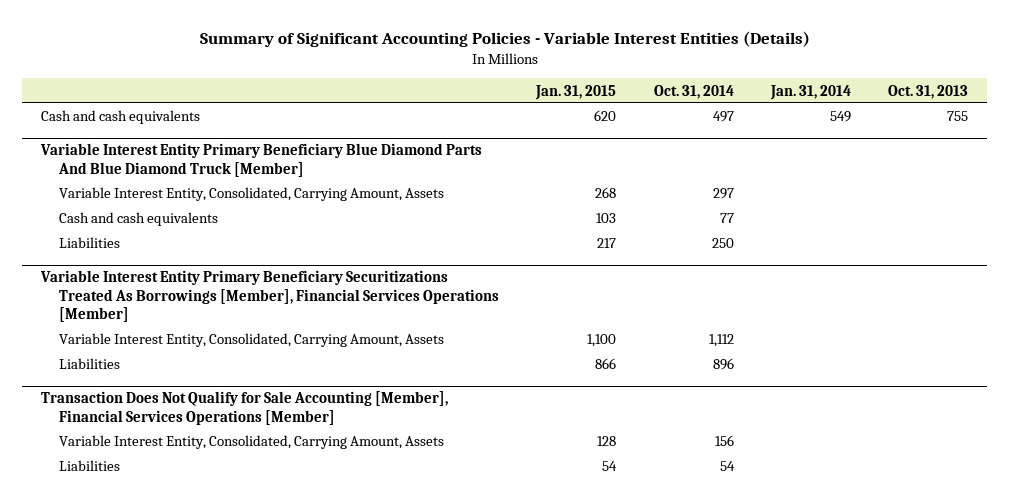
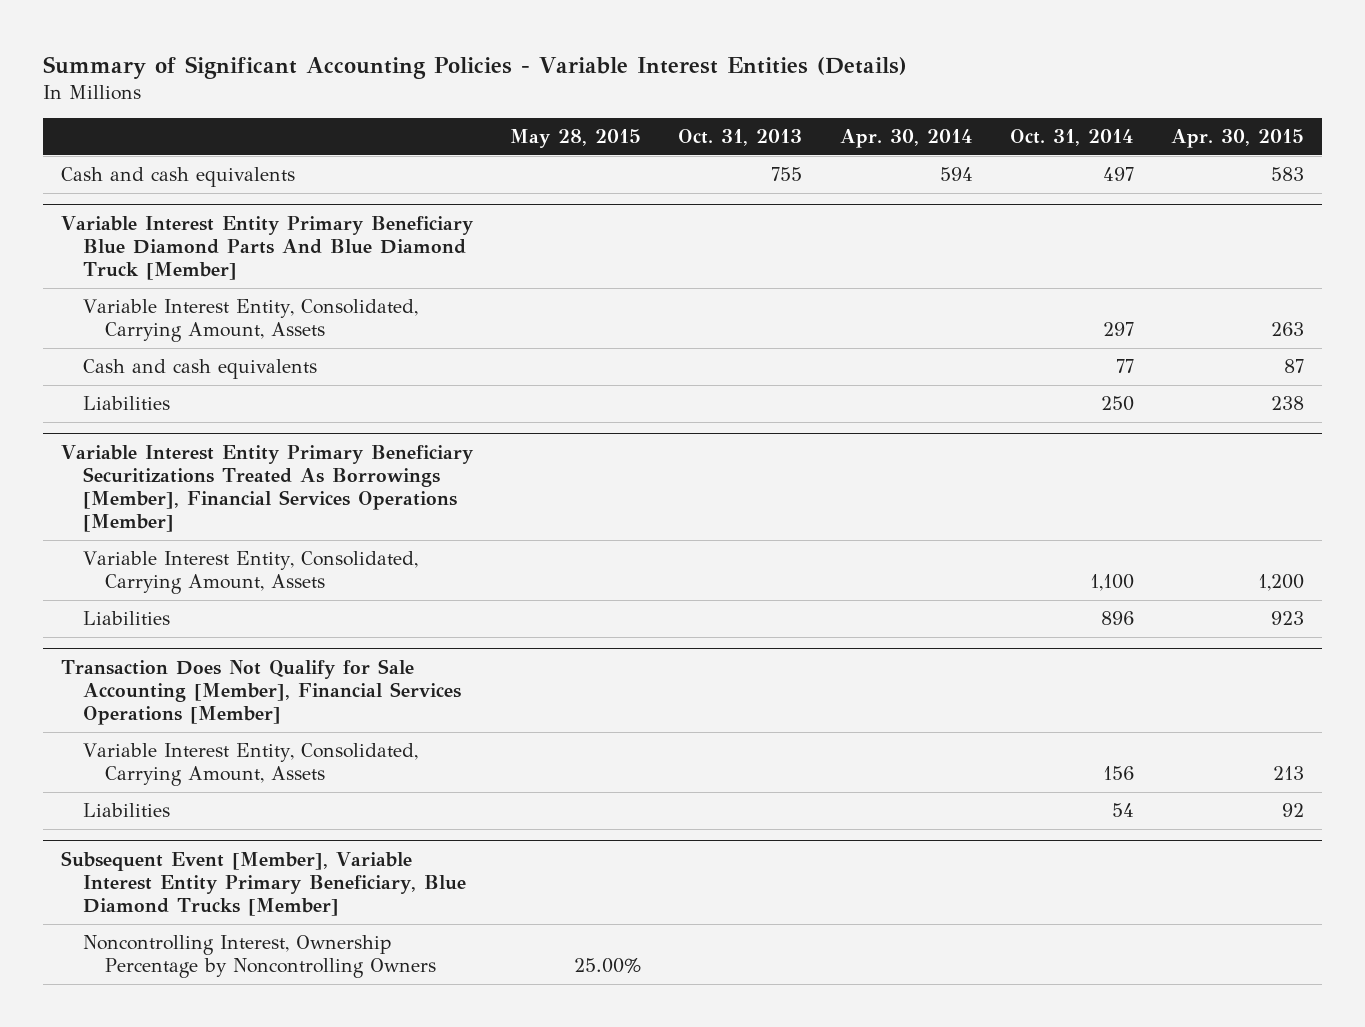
- | Jan. 31, 2015 | Oct. 31, 2014 | Jan. 31, 2014 | Oct. 31, 2013
+ | May 28, 2015 | Oct. 31, 2013 | Apr. 30, 2014 | Oct. 31, 2014 | Apr. 30, 2015
@ Variable Interest Entity Primary Beneficiary Securitizations Treated As Borrowings [Member], Financial Services Operations [Member]
- Variable Interest Entity, Consolidated, Carrying Amount, Assets | 1,100 | 1,112 | |
+ Variable Interest Entity, Consolidated, Carrying Amount, Assets | | | | 1,100 | 1,200
+ Subsequent Event [Member], Variable Interest Entity Primary Beneficiary, Blue Diamond Trucks [Member]
+ Noncontrolling Interest, Ownership Percentage by Noncontrolling Owners | 25.00% | | | |

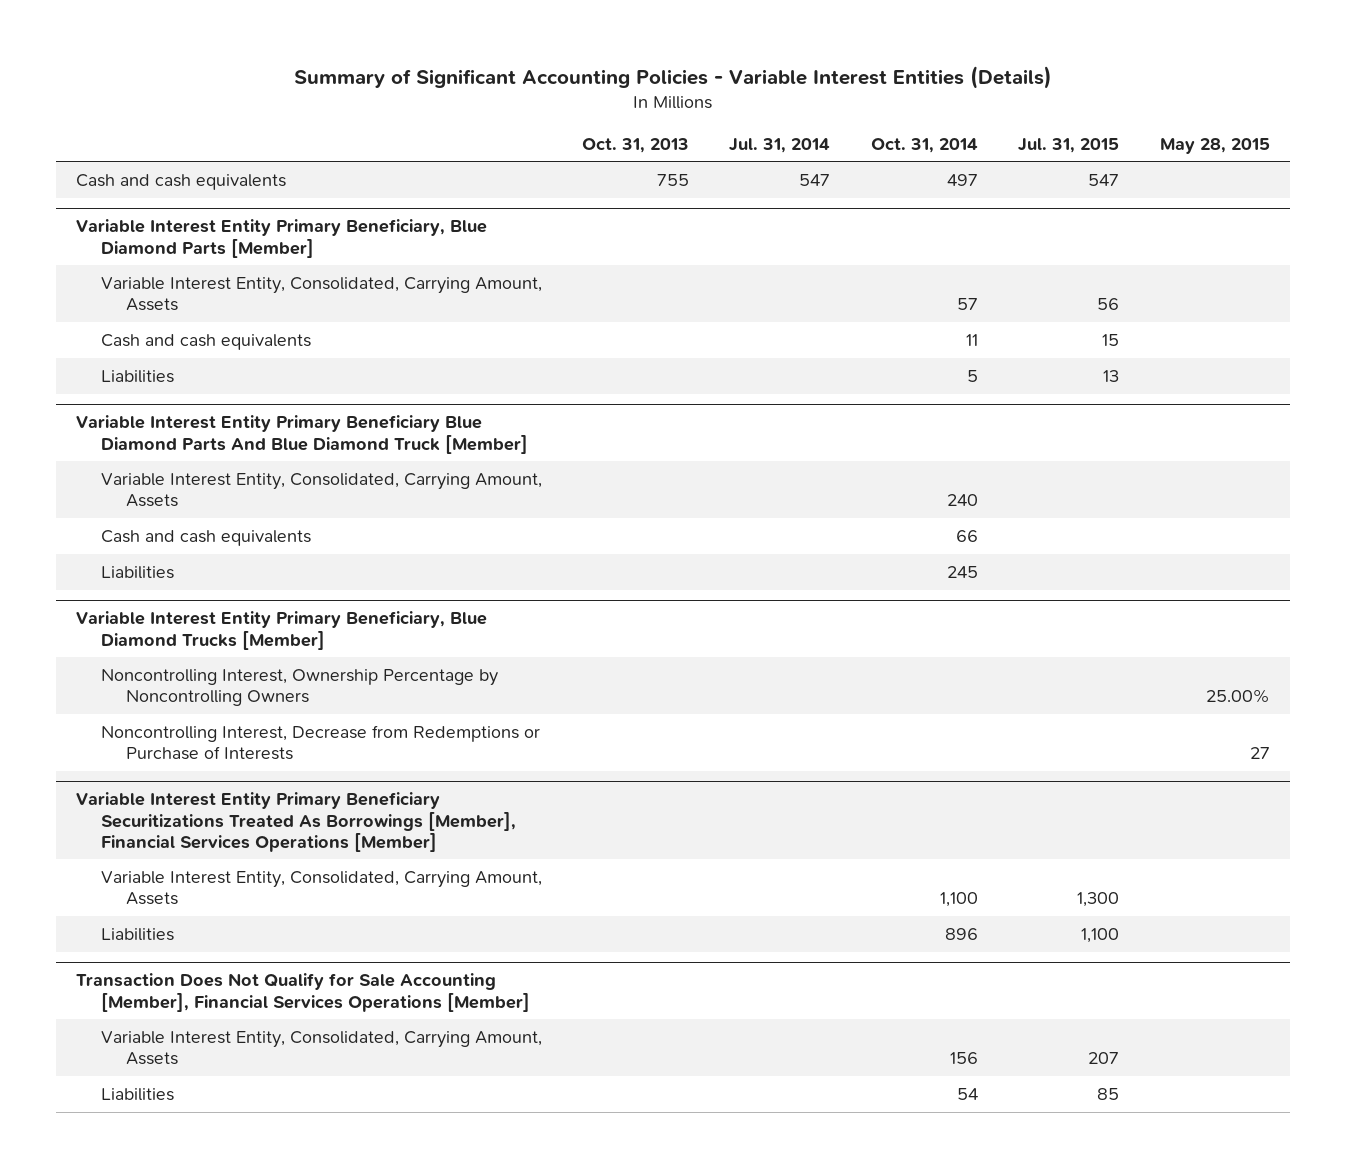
- | May 28, 2015 | Oct. 31, 2013 | Apr. 30, 2014 | Oct. 31, 2014 | Apr. 30, 2015
+ | Oct. 31, 2013 | Jul. 31, 2014 | Oct. 31, 2014 | Jul. 31, 2015 | May 28, 2015
+ Variable Interest Entity Primary Beneficiary, Blue Diamond Parts [Member]
+ Variable Interest Entity, Consolidated, Carrying Amount, Assets | | | 57 | 56 |
+ Cash and cash equivalents | | | 11 | 15 |
+ Liabilities | | | 5 | 13 |
@ Variable Interest Entity Primary Beneficiary Blue Diamond Parts And Blue Diamond Truck [Member]
- Variable Interest Entity, Consolidated, Carrying Amount, Assets | | | | 297 | 263
- Cash and cash equivalents | | | | 77 | 87
- Liabilities | | | | 250 | 238
+ Variable Interest Entity, Consolidated, Carrying Amount, Assets | | | 240 | |
+ Cash and cash equivalents | | | 66 | |
+ Liabilities | | | 245 | |
+ Variable Interest Entity Primary Beneficiary, Blue Diamond Trucks [Member]
+ Noncontrolling Interest, Ownership Percentage by Noncontrolling Owners | | | | | 25.00%
+ Noncontrolling Interest, Decrease from Redemptions or Purchase of Interests | | | | | 27
- Subsequent Event [Member], Variable Interest Entity Primary Beneficiary, Blue Diamond Trucks [Member]
- Noncontrolling Interest, Ownership Percentage by Noncontrolling Owners | 25.00% | | | |

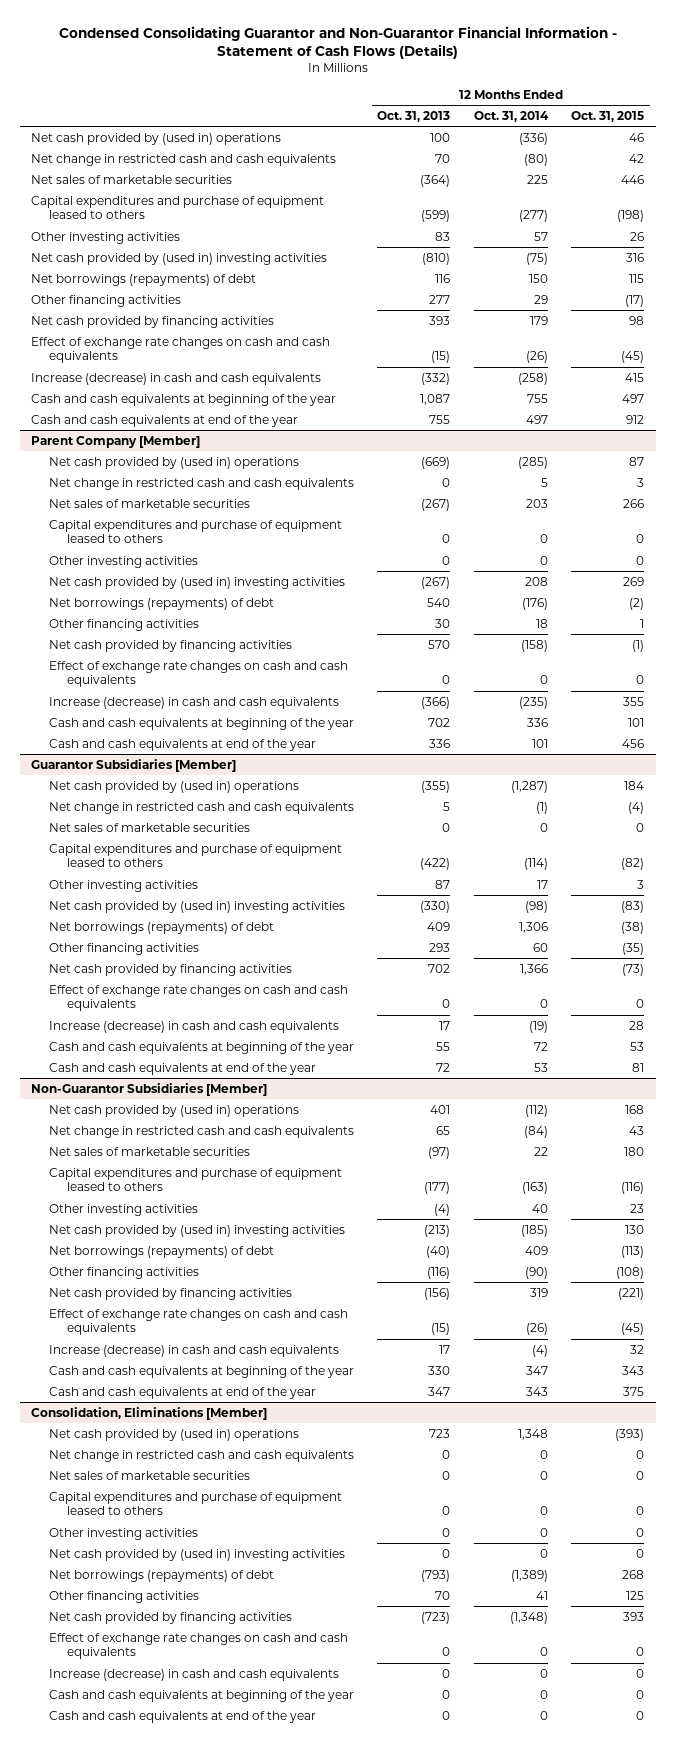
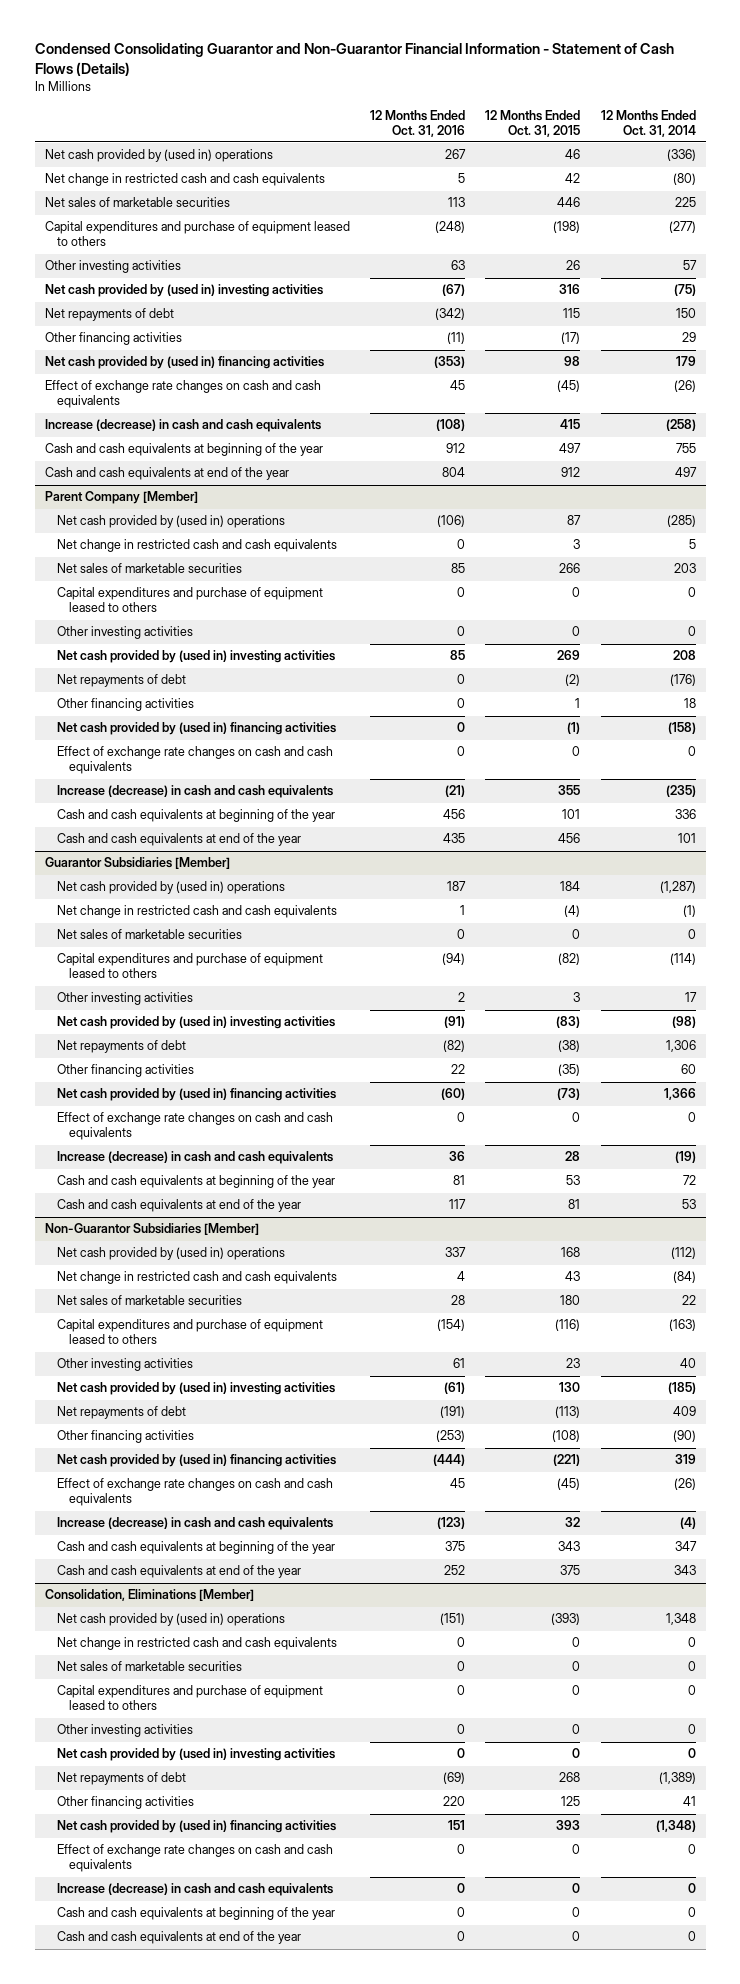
- | 12 Months Ended Oct. 31, 2013 | 12 Months Ended Oct. 31, 2014 | 12 Months Ended Oct. 31, 2015
+ | 12 Months Ended Oct. 31, 2016 | 12 Months Ended Oct. 31, 2015 | 12 Months Ended Oct. 31, 2014
- Net borrowings (repayments) of debt | 116 | 150 | 115
+ Net repayments of debt | (342) | 115 | 150
- Net cash provided by financing activities | 393 | 179 | 98
+ Net cash provided by (used in) financing activities | (353) | 98 | 179
@ Parent Company [Member]
- Net borrowings (repayments) of debt | 540 | (176) | (2)
+ Net repayments of debt | 0 | (2) | (176)
- Net cash provided by financing activities | 570 | (158) | (1)
+ Net cash provided by (used in) financing activities | 0 | (1) | (158)
@ Guarantor Subsidiaries [Member]
- Net borrowings (repayments) of debt | 409 | 1,306 | (38)
+ Net repayments of debt | (82) | (38) | 1,306
- Net cash provided by financing activities | 702 | 1,366 | (73)
+ Net cash provided by (used in) financing activities | (60) | (73) | 1,366
@ Non-Guarantor Subsidiaries [Member]
- Net borrowings (repayments) of debt | (40) | 409 | (113)
+ Net repayments of debt | (191) | (113) | 409
- Net cash provided by financing activities | (156) | 319 | (221)
+ Net cash provided by (used in) financing activities | (444) | (221) | 319
@ Consolidation, Eliminations [Member]
- Net borrowings (repayments) of debt | (793) | (1,389) | 268
+ Net repayments of debt | (69) | 268 | (1,389)
- Net cash provided by financing activities | (723) | (1,348) | 393
+ Net cash provided by (used in) financing activities | 151 | 393 | (1,348)

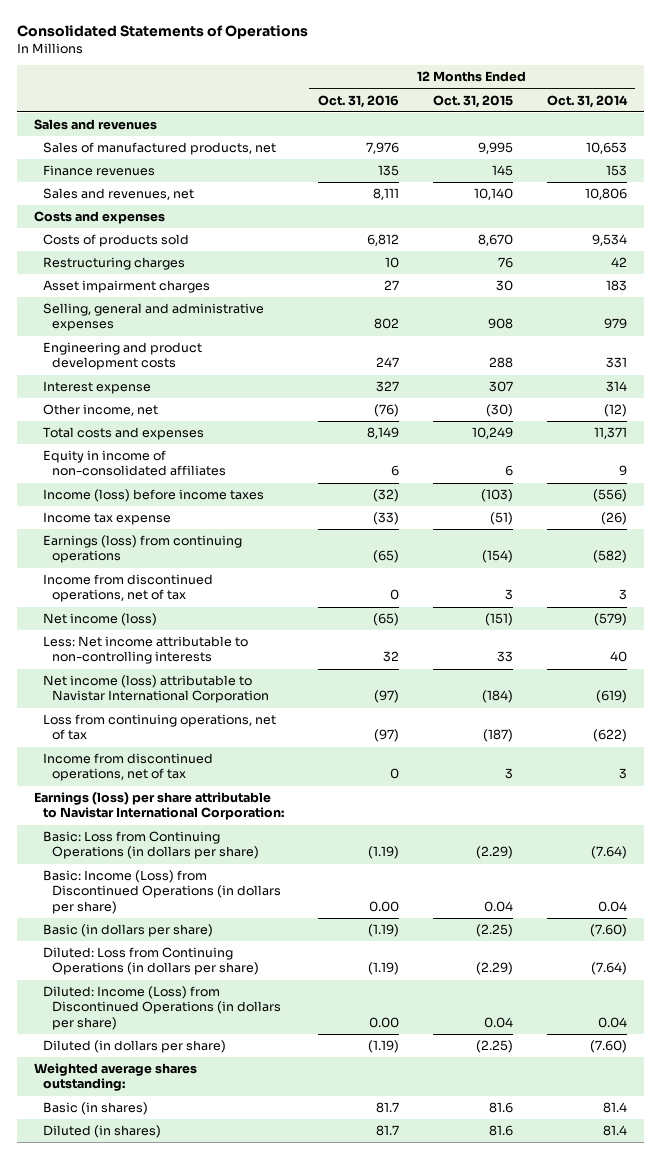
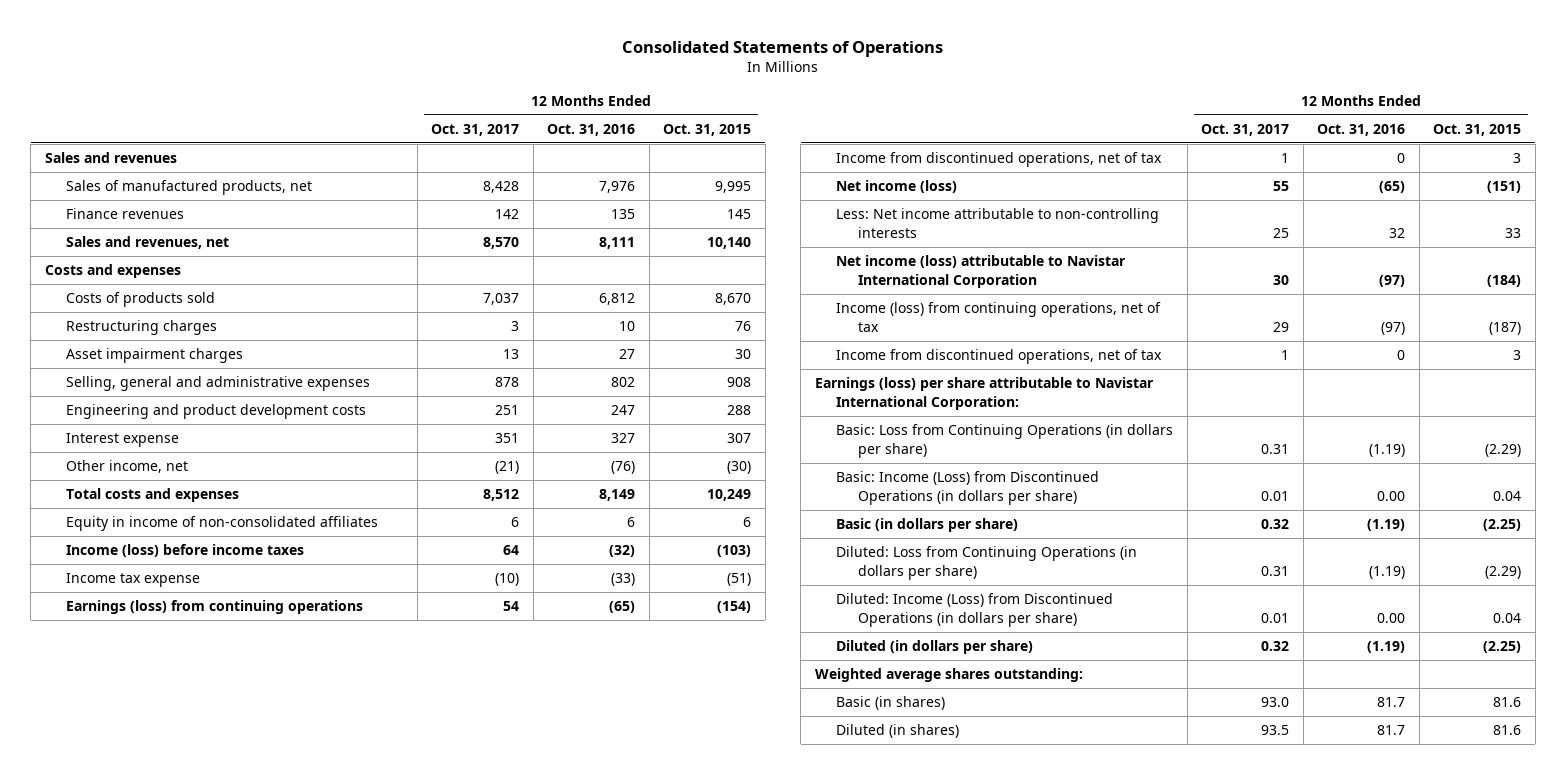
- | 12 Months Ended Oct. 31, 2016 | 12 Months Ended Oct. 31, 2015 | 12 Months Ended Oct. 31, 2014
+ | 12 Months Ended Oct. 31, 2017 | 12 Months Ended Oct. 31, 2016 | 12 Months Ended Oct. 31, 2015
- Loss from continuing operations, net of tax | (97) | (187) | (622)
+ Income (loss) from continuing operations, net of tax | 29 | (97) | (187)

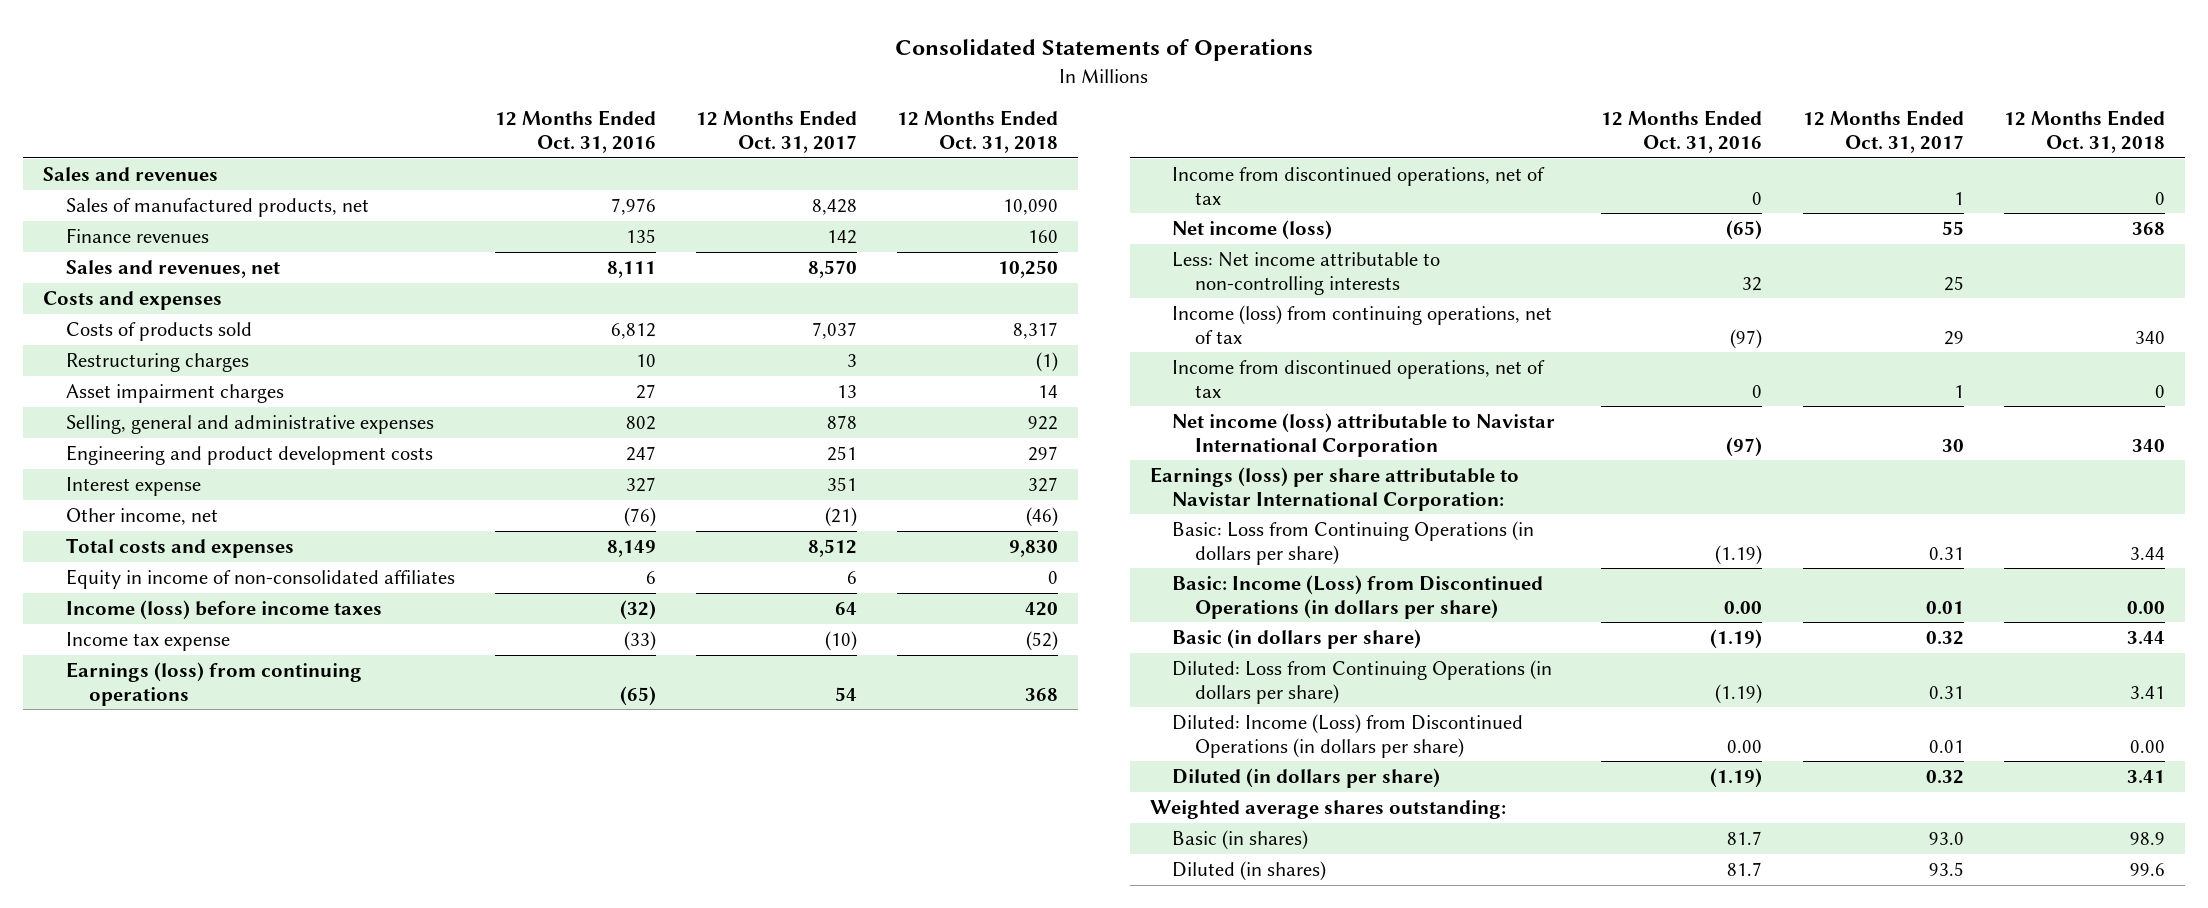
- | 12 Months Ended Oct. 31, 2017 | 12 Months Ended Oct. 31, 2016 | 12 Months Ended Oct. 31, 2015
+ | 12 Months Ended Oct. 31, 2016 | 12 Months Ended Oct. 31, 2017 | 12 Months Ended Oct. 31, 2018
moved down: Net income (loss) attributable to Navistar International Corporation | (97) | 30 | 340

